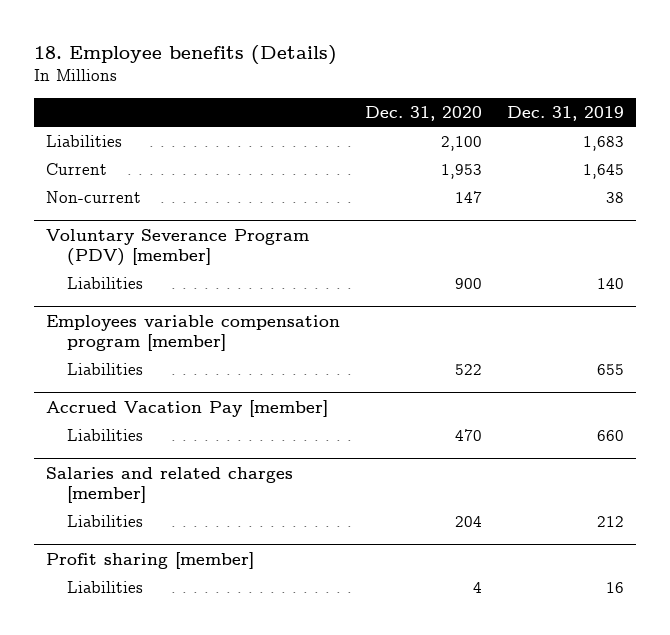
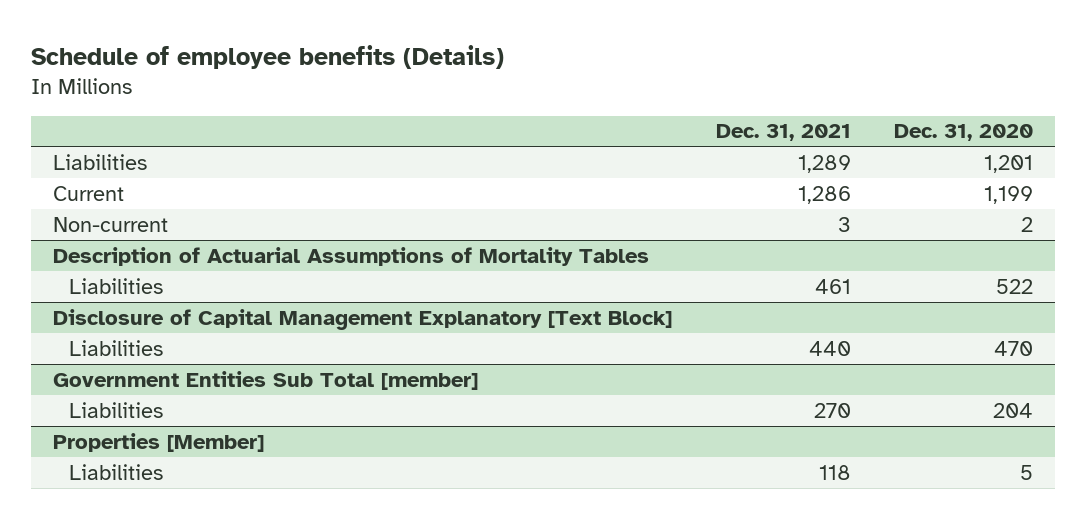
- 18. Employee benefits (Details)
+ Schedule of employee benefits (Details)
- | Dec. 31, 2020 | Dec. 31, 2019
+ | Dec. 31, 2021 | Dec. 31, 2020
- Liabilities | 2,100 | 1,683
- Current | 1,953 | 1,645
- Non-current | 147 | 38
- Voluntary Severance Program (PDV) [member]
- Liabilities | 900 | 140
- Employees variable compensation program [member]
+ Liabilities | 1,289 | 1,201
+ Current | 1,286 | 1,199
+ Non-current | 3 | 2
+ Description of Actuarial Assumptions of Mortality Tables
- Accrued Vacation Pay [member]
+ Disclosure of Capital Management Explanatory [Text Block]
- Salaries and related charges [member]
+ Government Entities Sub Total [member]
- Profit sharing [member]
- Liabilities | 4 | 16
+ Properties [Member]
+ Liabilities | 118 | 5

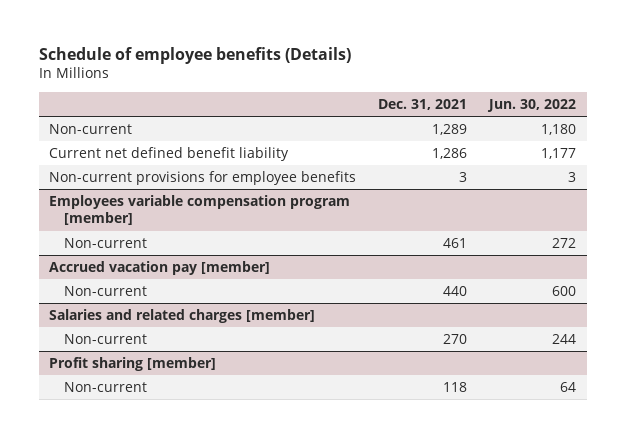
- | Dec. 31, 2021 | Dec. 31, 2020
+ | Dec. 31, 2021 | Jun. 30, 2022
- Liabilities | 1,289 | 1,201
- Current | 1,286 | 1,199
- Non-current | 3 | 2
- Description of Actuarial Assumptions of Mortality Tables
- Liabilities | 461 | 522
- Disclosure of Capital Management Explanatory [Text Block]
- Liabilities | 440 | 470
- Government Entities Sub Total [member]
- Liabilities | 270 | 204
- Properties [Member]
- Liabilities | 118 | 5
+ Non-current | 1,289 | 1,180
+ Current net defined benefit liability | 1,286 | 1,177
+ Non-current provisions for employee benefits | 3 | 3
+ Employees variable compensation program [member]
+ Non-current | 461 | 272
+ Accrued vacation pay [member]
+ Non-current | 440 | 600
+ Salaries and related charges [member]
+ Non-current | 270 | 244
+ Profit sharing [member]
+ Non-current | 118 | 64

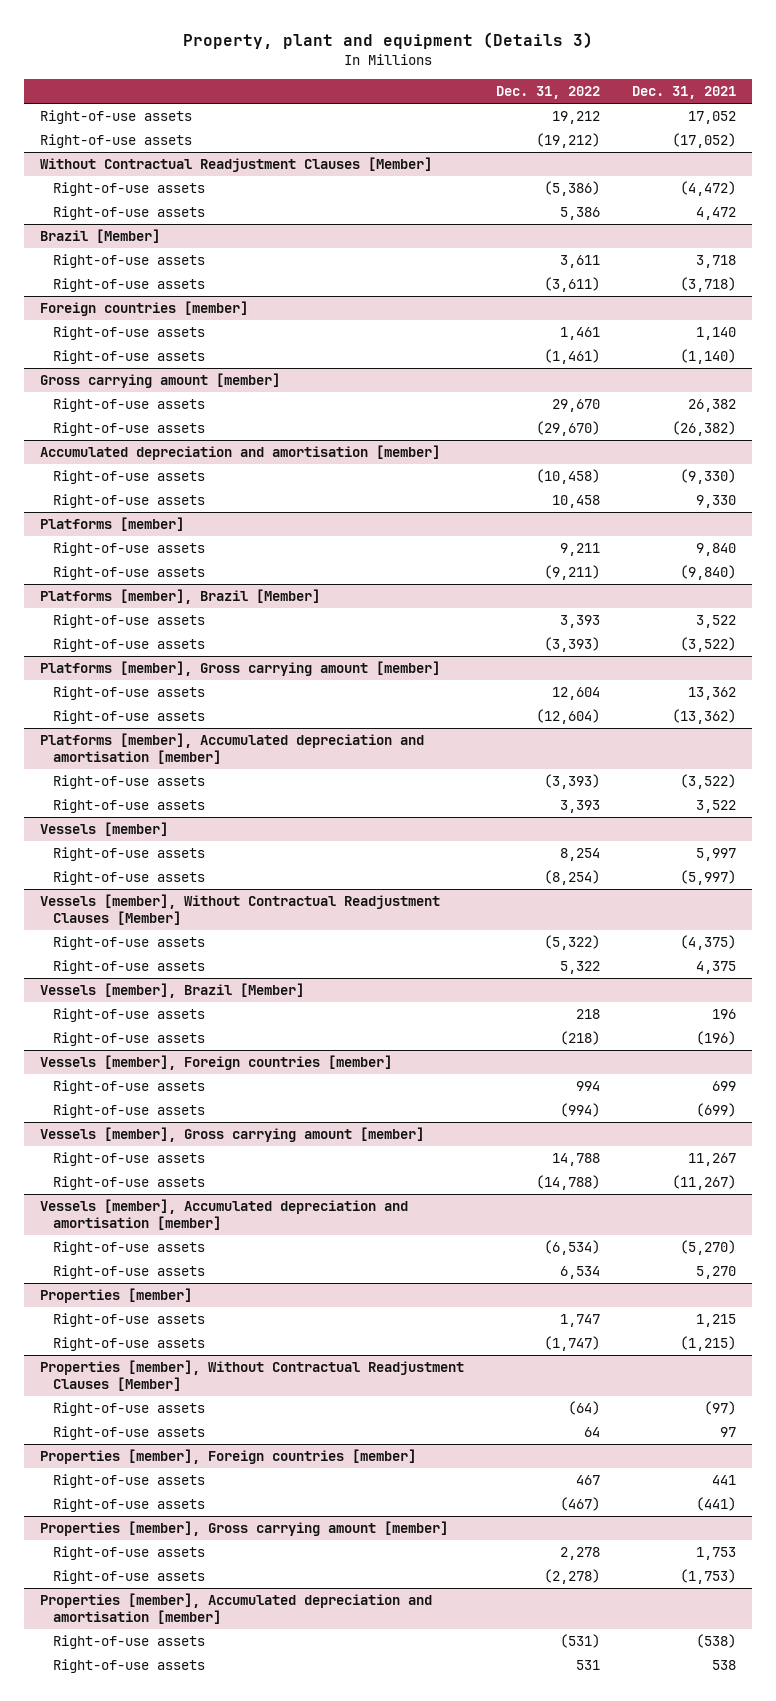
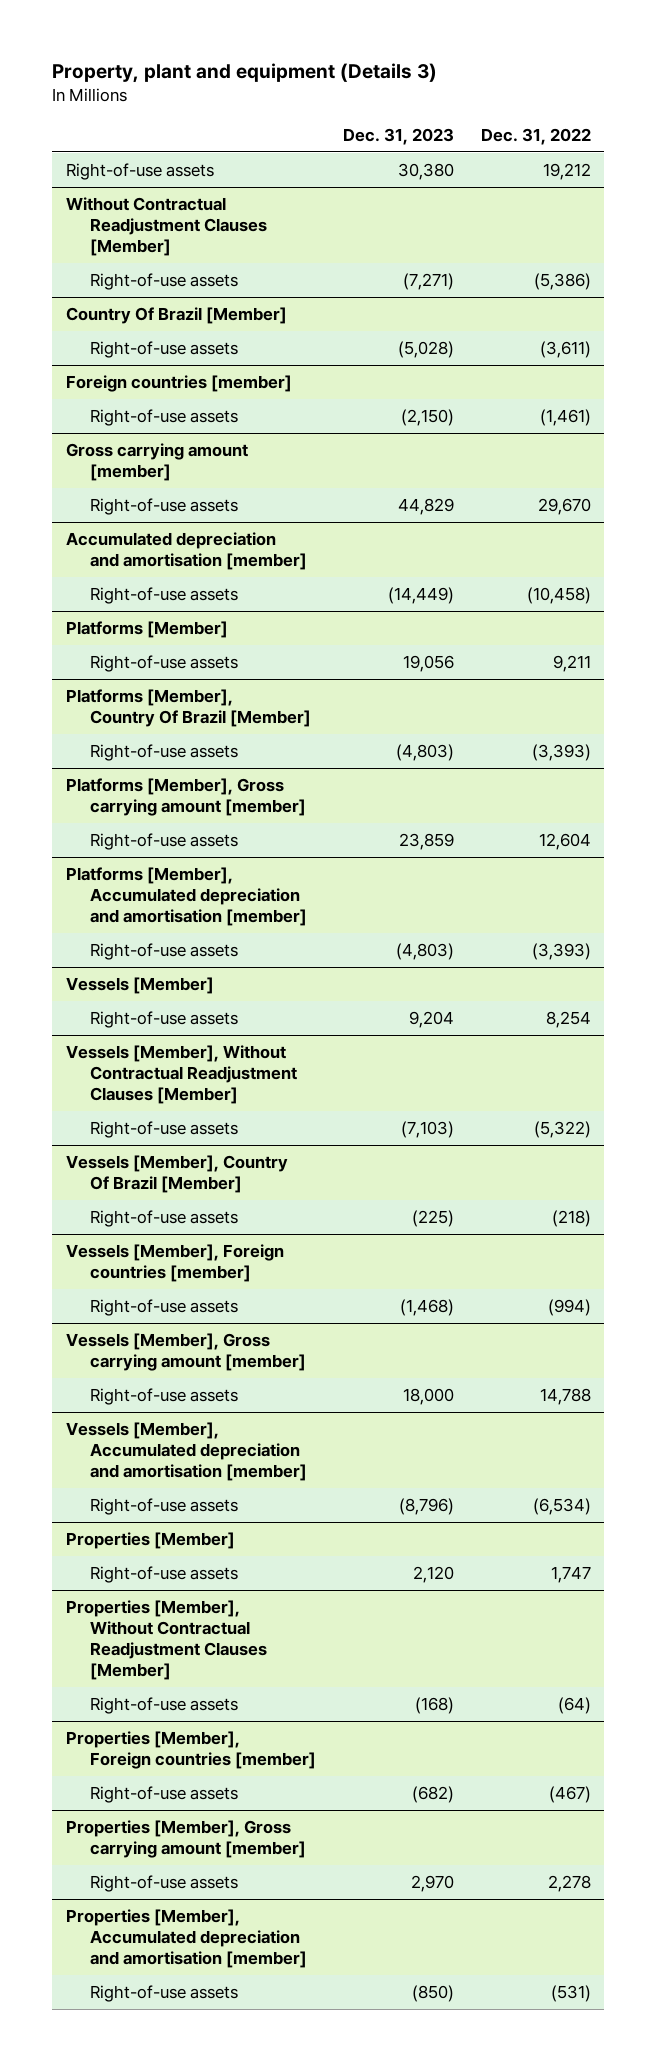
- | Dec. 31, 2022 | Dec. 31, 2021
+ | Dec. 31, 2023 | Dec. 31, 2022
- Right-of-use assets | (19,212) | (17,052)
@ Without Contractual Readjustment Clauses [Member]
- Right-of-use assets | 5,386 | 4,472
- Brazil [Member]
- Right-of-use assets | 3,611 | 3,718
+ Country Of Brazil [Member]
@ Foreign countries [member]
- Right-of-use assets | 1,461 | 1,140
@ Gross carrying amount [member]
- Right-of-use assets | (29,670) | (26,382)
@ Accumulated depreciation and amortisation [member]
- Right-of-use assets | 10,458 | 9,330
- Platforms [member]
+ Platforms [Member]
- Right-of-use assets | (9,211) | (9,840)
- Platforms [member], Brazil [Member]
- Right-of-use assets | 3,393 | 3,522
+ Platforms [Member], Country Of Brazil [Member]
- Platforms [member], Gross carrying amount [member]
+ Platforms [Member], Gross carrying amount [member]
- Right-of-use assets | (12,604) | (13,362)
- Platforms [member], Accumulated depreciation and amortisation [member]
+ Platforms [Member], Accumulated depreciation and amortisation [member]
- Right-of-use assets | 3,393 | 3,522
- Vessels [member]
+ Vessels [Member]
- Right-of-use assets | (8,254) | (5,997)
- Vessels [member], Without Contractual Readjustment Clauses [Member]
+ Vessels [Member], Without Contractual Readjustment Clauses [Member]
- Right-of-use assets | 5,322 | 4,375
- Vessels [member], Brazil [Member]
- Right-of-use assets | 218 | 196
+ Vessels [Member], Country Of Brazil [Member]
- Vessels [member], Foreign countries [member]
- Right-of-use assets | 994 | 699
+ Vessels [Member], Foreign countries [member]
- Vessels [member], Gross carrying amount [member]
+ Vessels [Member], Gross carrying amount [member]
- Right-of-use assets | (14,788) | (11,267)
- Vessels [member], Accumulated depreciation and amortisation [member]
+ Vessels [Member], Accumulated depreciation and amortisation [member]
- Right-of-use assets | 6,534 | 5,270
- Properties [member]
+ Properties [Member]
- Right-of-use assets | (1,747) | (1,215)
- Properties [member], Without Contractual Readjustment Clauses [Member]
+ Properties [Member], Without Contractual Readjustment Clauses [Member]
- Right-of-use assets | 64 | 97
- Properties [member], Foreign countries [member]
- Right-of-use assets | 467 | 441
+ Properties [Member], Foreign countries [member]
- Properties [member], Gross carrying amount [member]
+ Properties [Member], Gross carrying amount [member]
- Right-of-use assets | (2,278) | (1,753)
- Properties [member], Accumulated depreciation and amortisation [member]
+ Properties [Member], Accumulated depreciation and amortisation [member]
- Right-of-use assets | 531 | 538

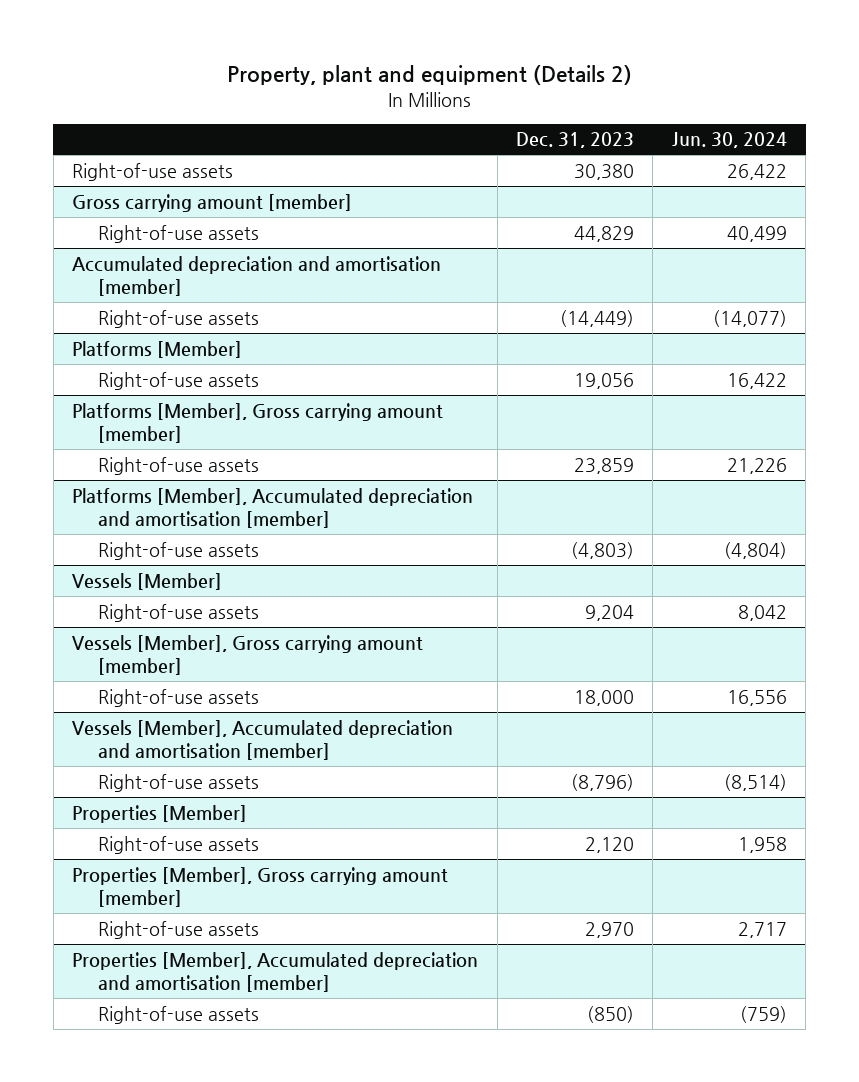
- Property, plant and equipment (Details 3)
+ Property, plant and equipment (Details 2)
- | Dec. 31, 2023 | Dec. 31, 2022
+ | Dec. 31, 2023 | Jun. 30, 2024
- Without Contractual Readjustment Clauses [Member]
- Right-of-use assets | (7,271) | (5,386)
- Country Of Brazil [Member]
- Right-of-use assets | (5,028) | (3,611)
- Foreign countries [member]
- Right-of-use assets | (2,150) | (1,461)
- Platforms [Member], Country Of Brazil [Member]
- Right-of-use assets | (4,803) | (3,393)
- Vessels [Member], Without Contractual Readjustment Clauses [Member]
- Right-of-use assets | (7,103) | (5,322)
- Vessels [Member], Country Of Brazil [Member]
- Right-of-use assets | (225) | (218)
- Vessels [Member], Foreign countries [member]
- Right-of-use assets | (1,468) | (994)
- Properties [Member], Without Contractual Readjustment Clauses [Member]
- Right-of-use assets | (168) | (64)
- Properties [Member], Foreign countries [member]
- Right-of-use assets | (682) | (467)

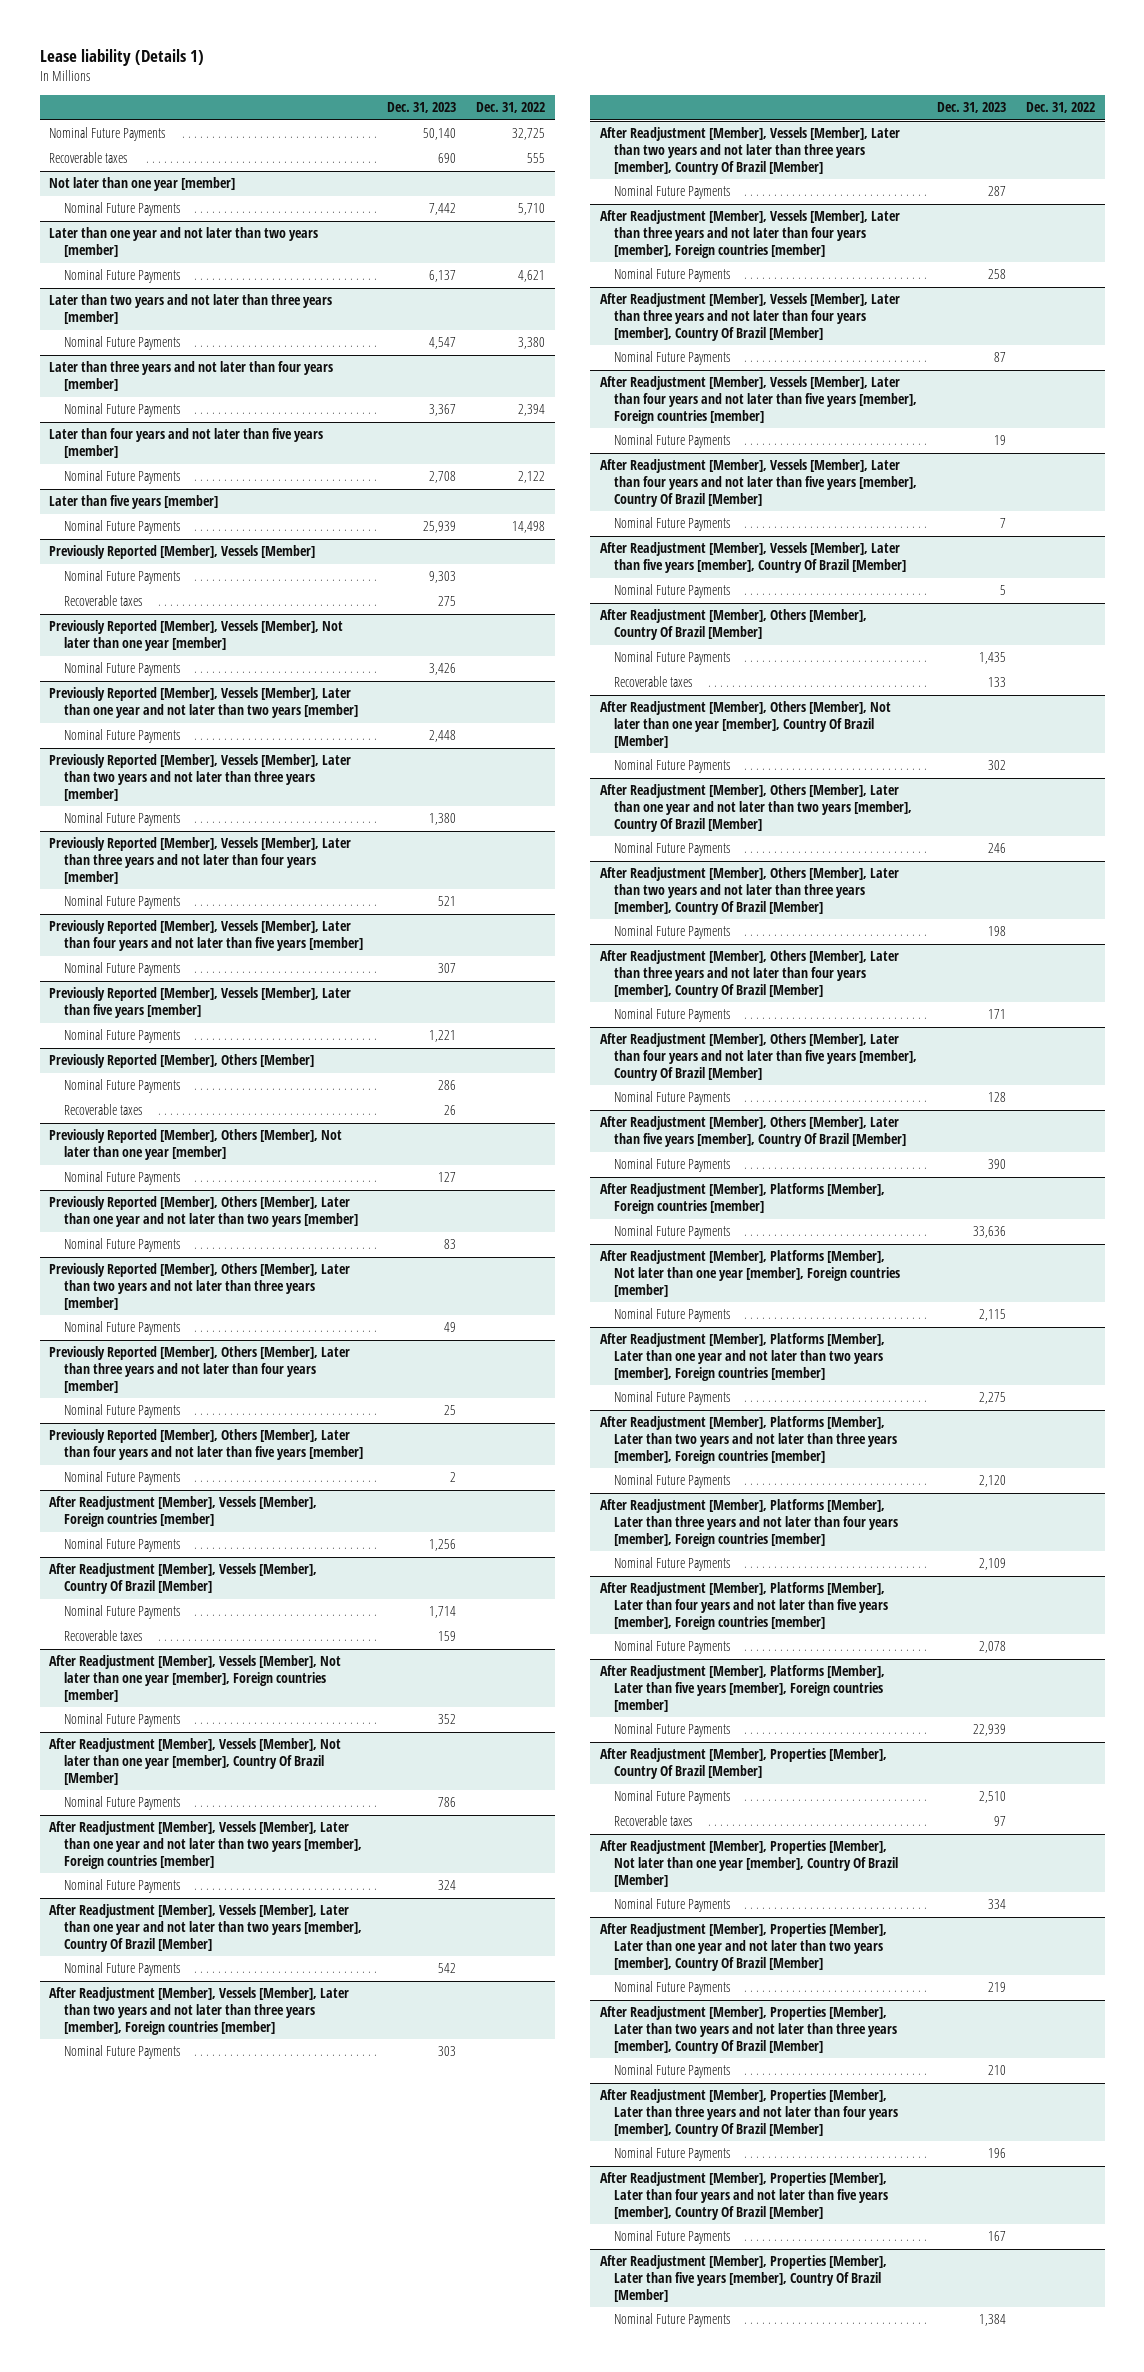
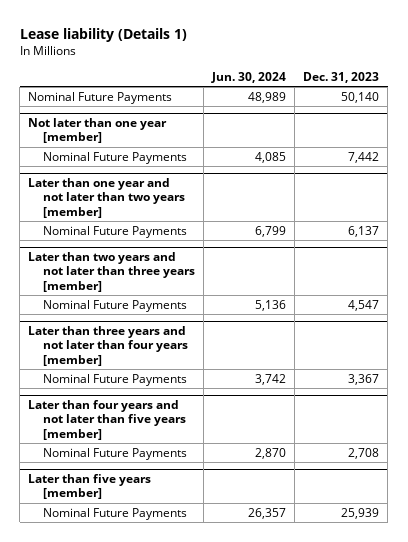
- | Dec. 31, 2023 | Dec. 31, 2022
+ | Jun. 30, 2024 | Dec. 31, 2023
- Recoverable taxes | 690 | 555
- Previously Reported [Member], Vessels [Member]
- Nominal Future Payments | 9,303 |
- Recoverable taxes | 275 |
- Previously Reported [Member], Vessels [Member], Not later than one year [member]
- Nominal Future Payments | 3,426 |
- Previously Reported [Member], Vessels [Member], Later than one year and not later than two years [member]
- Nominal Future Payments | 2,448 |
- Previously Reported [Member], Vessels [Member], Later than two years and not later than three years [member]
- Nominal Future Payments | 1,380 |
- Previously Reported [Member], Vessels [Member], Later than three years and not later than four years [member]
- Nominal Future Payments | 521 |
- Previously Reported [Member], Vessels [Member], Later than four years and not later than five years [member]
- Nominal Future Payments | 307 |
- Previously Reported [Member], Vessels [Member], Later than five years [member]
- Nominal Future Payments | 1,221 |
- Previously Reported [Member], Others [Member]
- Nominal Future Payments | 286 |
- Recoverable taxes | 26 |
- Previously Reported [Member], Others [Member], Not later than one year [member]
- Nominal Future Payments | 127 |
- Previously Reported [Member], Others [Member], Later than one year and not later than two years [member]
- Nominal Future Payments | 83 |
- Previously Reported [Member], Others [Member], Later than two years and not later than three years [member]
- Nominal Future Payments | 49 |
- Previously Reported [Member], Others [Member], Later than three years and not later than four years [member]
- Nominal Future Payments | 25 |
- Previously Reported [Member], Others [Member], Later than four years and not later than five years [member]
- Nominal Future Payments | 2 |
- After Readjustment [Member], Vessels [Member], Foreign countries [member]
- Nominal Future Payments | 1,256 |
- After Readjustment [Member], Vessels [Member], Country Of Brazil [Member]
- Nominal Future Payments | 1,714 |
- Recoverable taxes | 159 |
- After Readjustment [Member], Vessels [Member], Not later than one year [member], Foreign countries [member]
- Nominal Future Payments | 352 |
- After Readjustment [Member], Vessels [Member], Not later than one year [member], Country Of Brazil [Member]
- Nominal Future Payments | 786 |
- After Readjustment [Member], Vessels [Member], Later than one year and not later than two years [member], Foreign countries [member]
- Nominal Future Payments | 324 |
- After Readjustment [Member], Vessels [Member], Later than one year and not later than two years [member], Country Of Brazil [Member]
- Nominal Future Payments | 542 |
- After Readjustment [Member], Vessels [Member], Later than two years and not later than three years [member], Foreign countries [member]
- Nominal Future Payments | 303 |
- After Readjustment [Member], Vessels [Member], Later than two years and not later than three years [member], Country Of Brazil [Member]
- Nominal Future Payments | 287 |
- After Readjustment [Member], Vessels [Member], Later than three years and not later than four years [member], Foreign countries [member]
- Nominal Future Payments | 258 |
- After Readjustment [Member], Vessels [Member], Later than three years and not later than four years [member], Country Of Brazil [Member]
- Nominal Future Payments | 87 |
- After Readjustment [Member], Vessels [Member], Later than four years and not later than five years [member], Foreign countries [member]
- Nominal Future Payments | 19 |
- After Readjustment [Member], Vessels [Member], Later than four years and not later than five years [member], Country Of Brazil [Member]
- Nominal Future Payments | 7 |
- After Readjustment [Member], Vessels [Member], Later than five years [member], Country Of Brazil [Member]
- Nominal Future Payments | 5 |
- After Readjustment [Member], Others [Member], Country Of Brazil [Member]
- Nominal Future Payments | 1,435 |
- Recoverable taxes | 133 |
- After Readjustment [Member], Others [Member], Not later than one year [member], Country Of Brazil [Member]
- Nominal Future Payments | 302 |
- After Readjustment [Member], Others [Member], Later than one year and not later than two years [member], Country Of Brazil [Member]
- Nominal Future Payments | 246 |
- After Readjustment [Member], Others [Member], Later than two years and not later than three years [member], Country Of Brazil [Member]
- Nominal Future Payments | 198 |
- After Readjustment [Member], Others [Member], Later than three years and not later than four years [member], Country Of Brazil [Member]
- Nominal Future Payments | 171 |
- After Readjustment [Member], Others [Member], Later than four years and not later than five years [member], Country Of Brazil [Member]
- Nominal Future Payments | 128 |
- After Readjustment [Member], Others [Member], Later than five years [member], Country Of Brazil [Member]
- Nominal Future Payments | 390 |
- After Readjustment [Member], Platforms [Member], Foreign countries [member]
- Nominal Future Payments | 33,636 |
- After Readjustment [Member], Platforms [Member], Not later than one year [member], Foreign countries [member]
- Nominal Future Payments | 2,115 |
- After Readjustment [Member], Platforms [Member], Later than one year and not later than two years [member], Foreign countries [member]
- Nominal Future Payments | 2,275 |
- After Readjustment [Member], Platforms [Member], Later than two years and not later than three years [member], Foreign countries [member]
- Nominal Future Payments | 2,120 |
- After Readjustment [Member], Platforms [Member], Later than three years and not later than four years [member], Foreign countries [member]
- Nominal Future Payments | 2,109 |
- After Readjustment [Member], Platforms [Member], Later than four years and not later than five years [member], Foreign countries [member]
- Nominal Future Payments | 2,078 |
- After Readjustment [Member], Platforms [Member], Later than five years [member], Foreign countries [member]
- Nominal Future Payments | 22,939 |
- After Readjustment [Member], Properties [Member], Country Of Brazil [Member]
- Nominal Future Payments | 2,510 |
- Recoverable taxes | 97 |
- After Readjustment [Member], Properties [Member], Not later than one year [member], Country Of Brazil [Member]
- Nominal Future Payments | 334 |
- After Readjustment [Member], Properties [Member], Later than one year and not later than two years [member], Country Of Brazil [Member]
- Nominal Future Payments | 219 |
- After Readjustment [Member], Properties [Member], Later than two years and not later than three years [member], Country Of Brazil [Member]
- Nominal Future Payments | 210 |
- After Readjustment [Member], Properties [Member], Later than three years and not later than four years [member], Country Of Brazil [Member]
- Nominal Future Payments | 196 |
- After Readjustment [Member], Properties [Member], Later than four years and not later than five years [member], Country Of Brazil [Member]
- Nominal Future Payments | 167 |
- After Readjustment [Member], Properties [Member], Later than five years [member], Country Of Brazil [Member]
- Nominal Future Payments | 1,384 |

